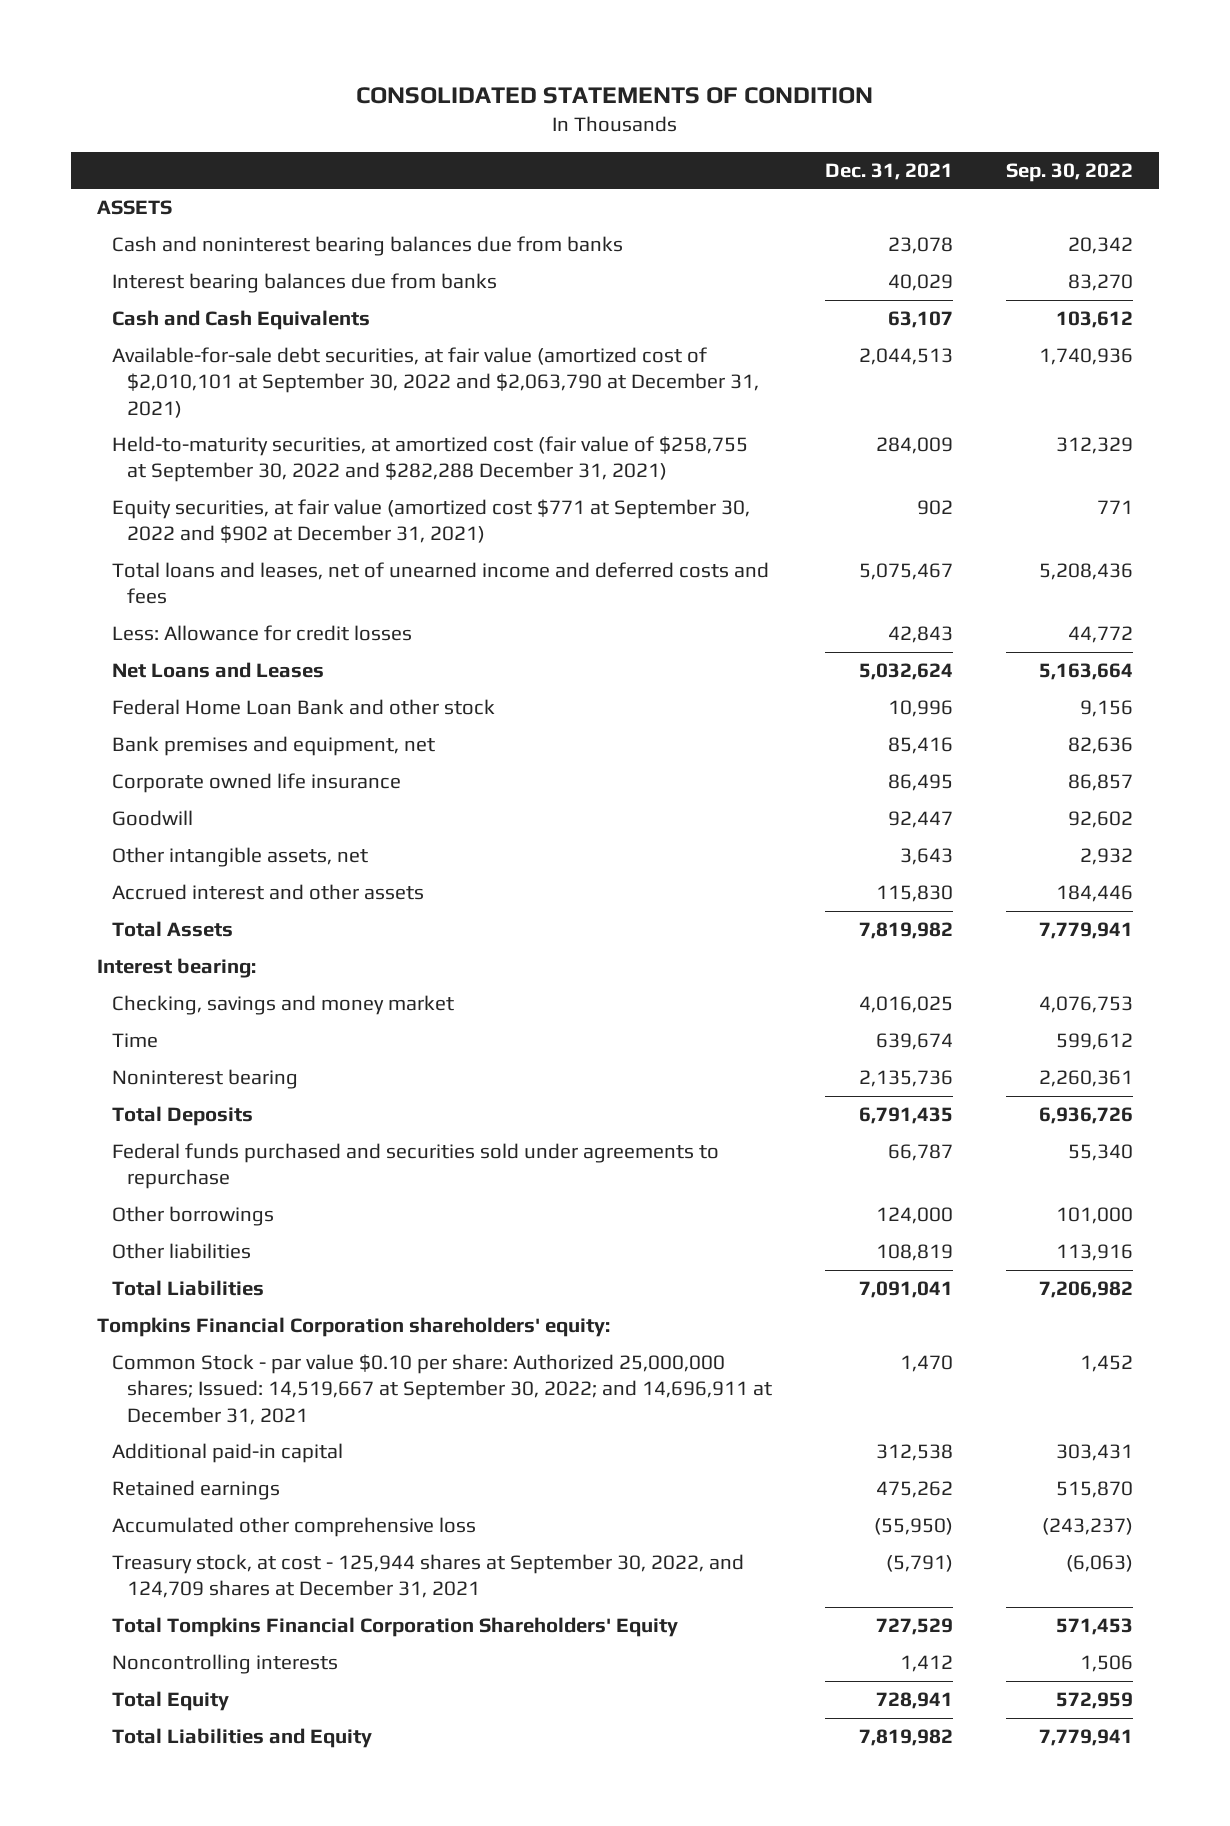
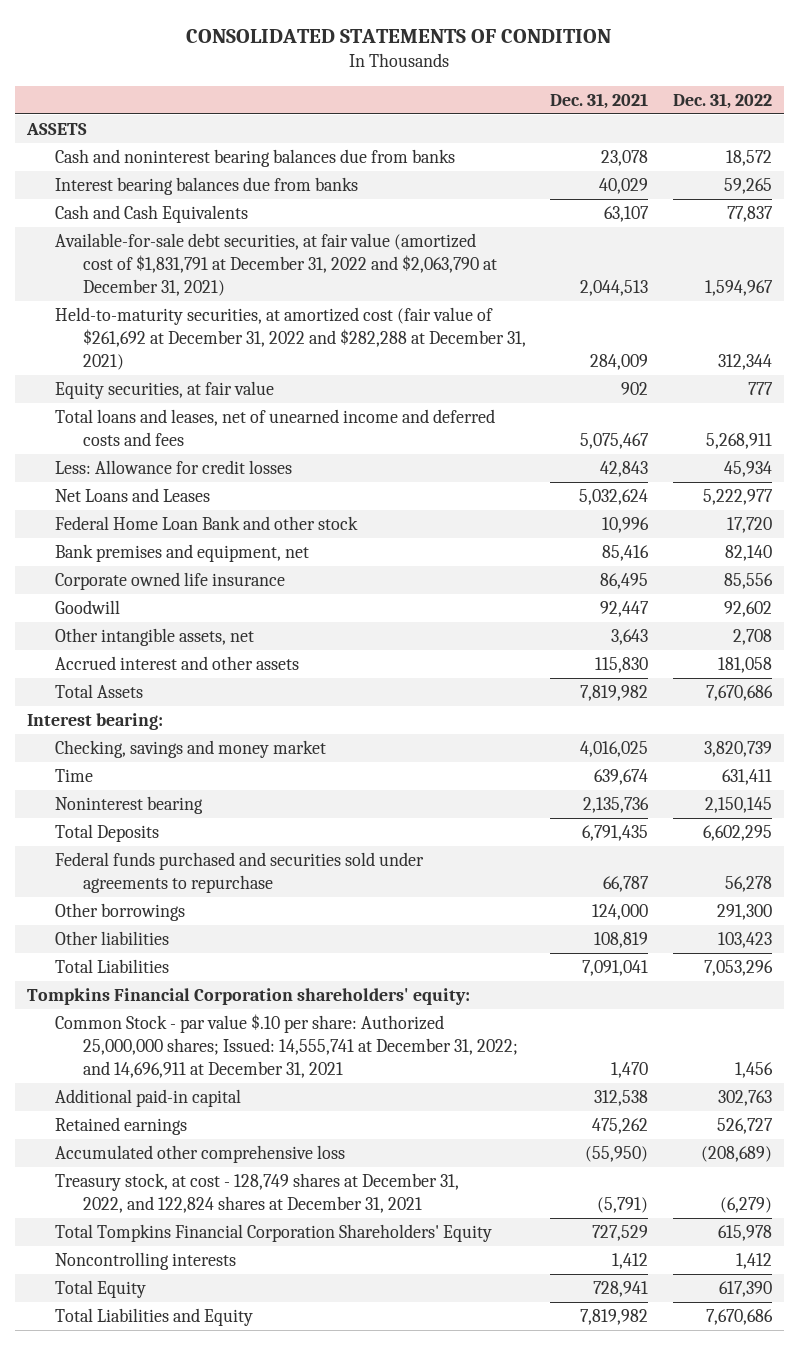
- | Dec. 31, 2021 | Sep. 30, 2022
+ | Dec. 31, 2021 | Dec. 31, 2022
- Available-for-sale debt securities, at fair value (amortized cost of $2,010,101 at September 30, 2022 and $2,063,790 at December 31, 2021) | 2,044,513 | 1,740,936
- Held-to-maturity securities, at amortized cost (fair value of $258,755 at September 30, 2022 and $282,288 December 31, 2021) | 284,009 | 312,329
- Equity securities, at fair value (amortized cost $771 at September 30, 2022 and $902 at December 31, 2021) | 902 | 771
+ Available-for-sale debt securities, at fair value (amortized cost of $1,831,791 at December 31, 2022 and $2,063,790 at December 31, 2021) | 2,044,513 | 1,594,967
+ Held-to-maturity securities, at amortized cost (fair value of $261,692 at December 31, 2022 and $282,288 at December 31, 2021) | 284,009 | 312,344
+ Equity securities, at fair value | 902 | 777
- Common Stock - par value $0.10 per share: Authorized 25,000,000 shares; Issued: 14,519,667 at September 30, 2022; and 14,696,911 at December 31, 2021 | 1,470 | 1,452
+ Common Stock - par value $.10 per share: Authorized 25,000,000 shares; Issued: 14,555,741 at December 31, 2022; and 14,696,911 at December 31, 2021 | 1,470 | 1,456
- Treasury stock, at cost - 125,944 shares at September 30, 2022, and 124,709 shares at December 31, 2021 | (5,791) | (6,063)
+ Treasury stock, at cost - 128,749 shares at December 31, 2022, and 122,824 shares at December 31, 2021 | (5,791) | (6,279)

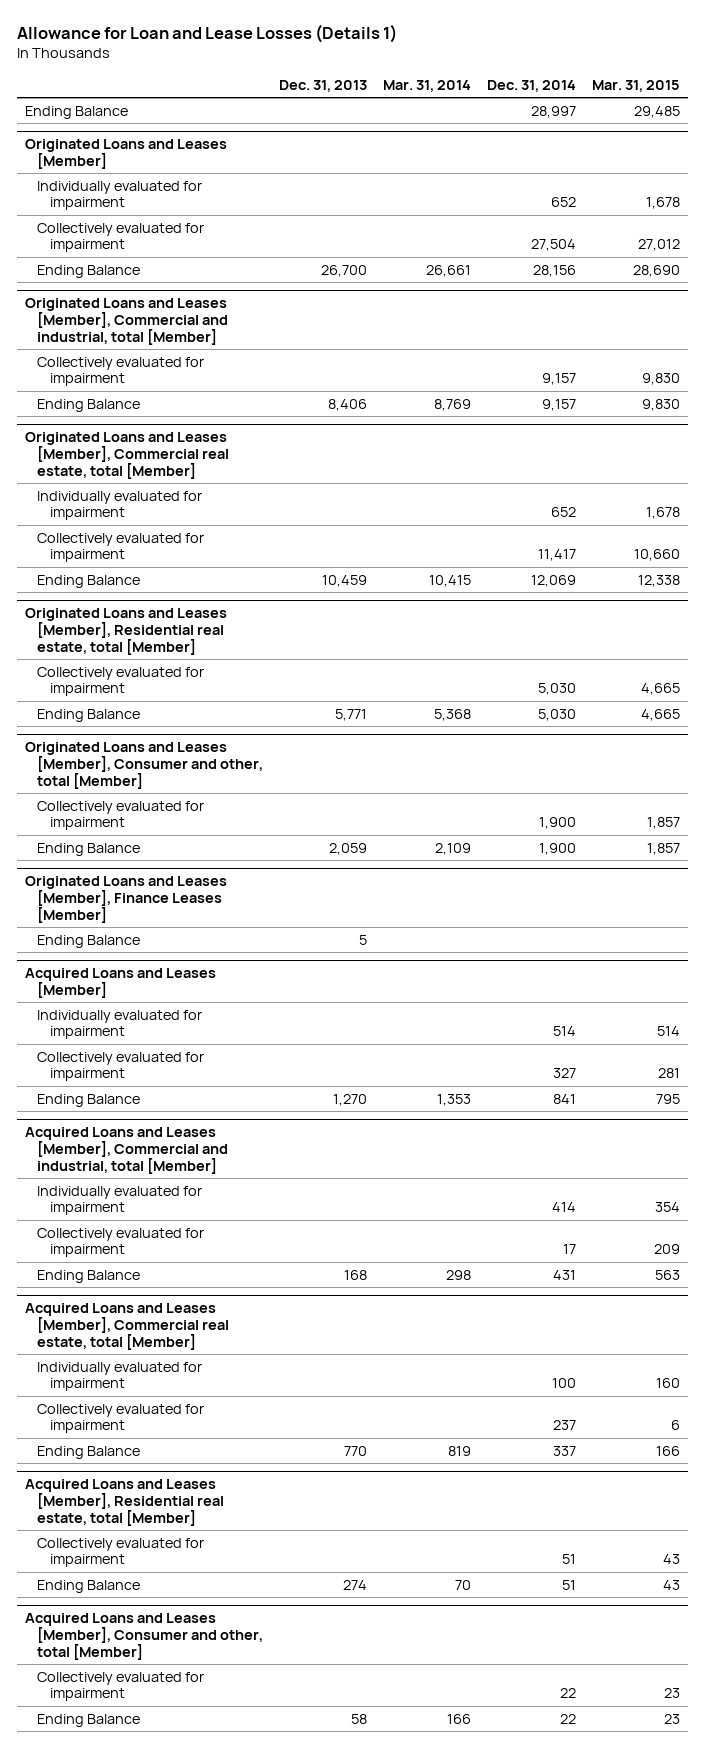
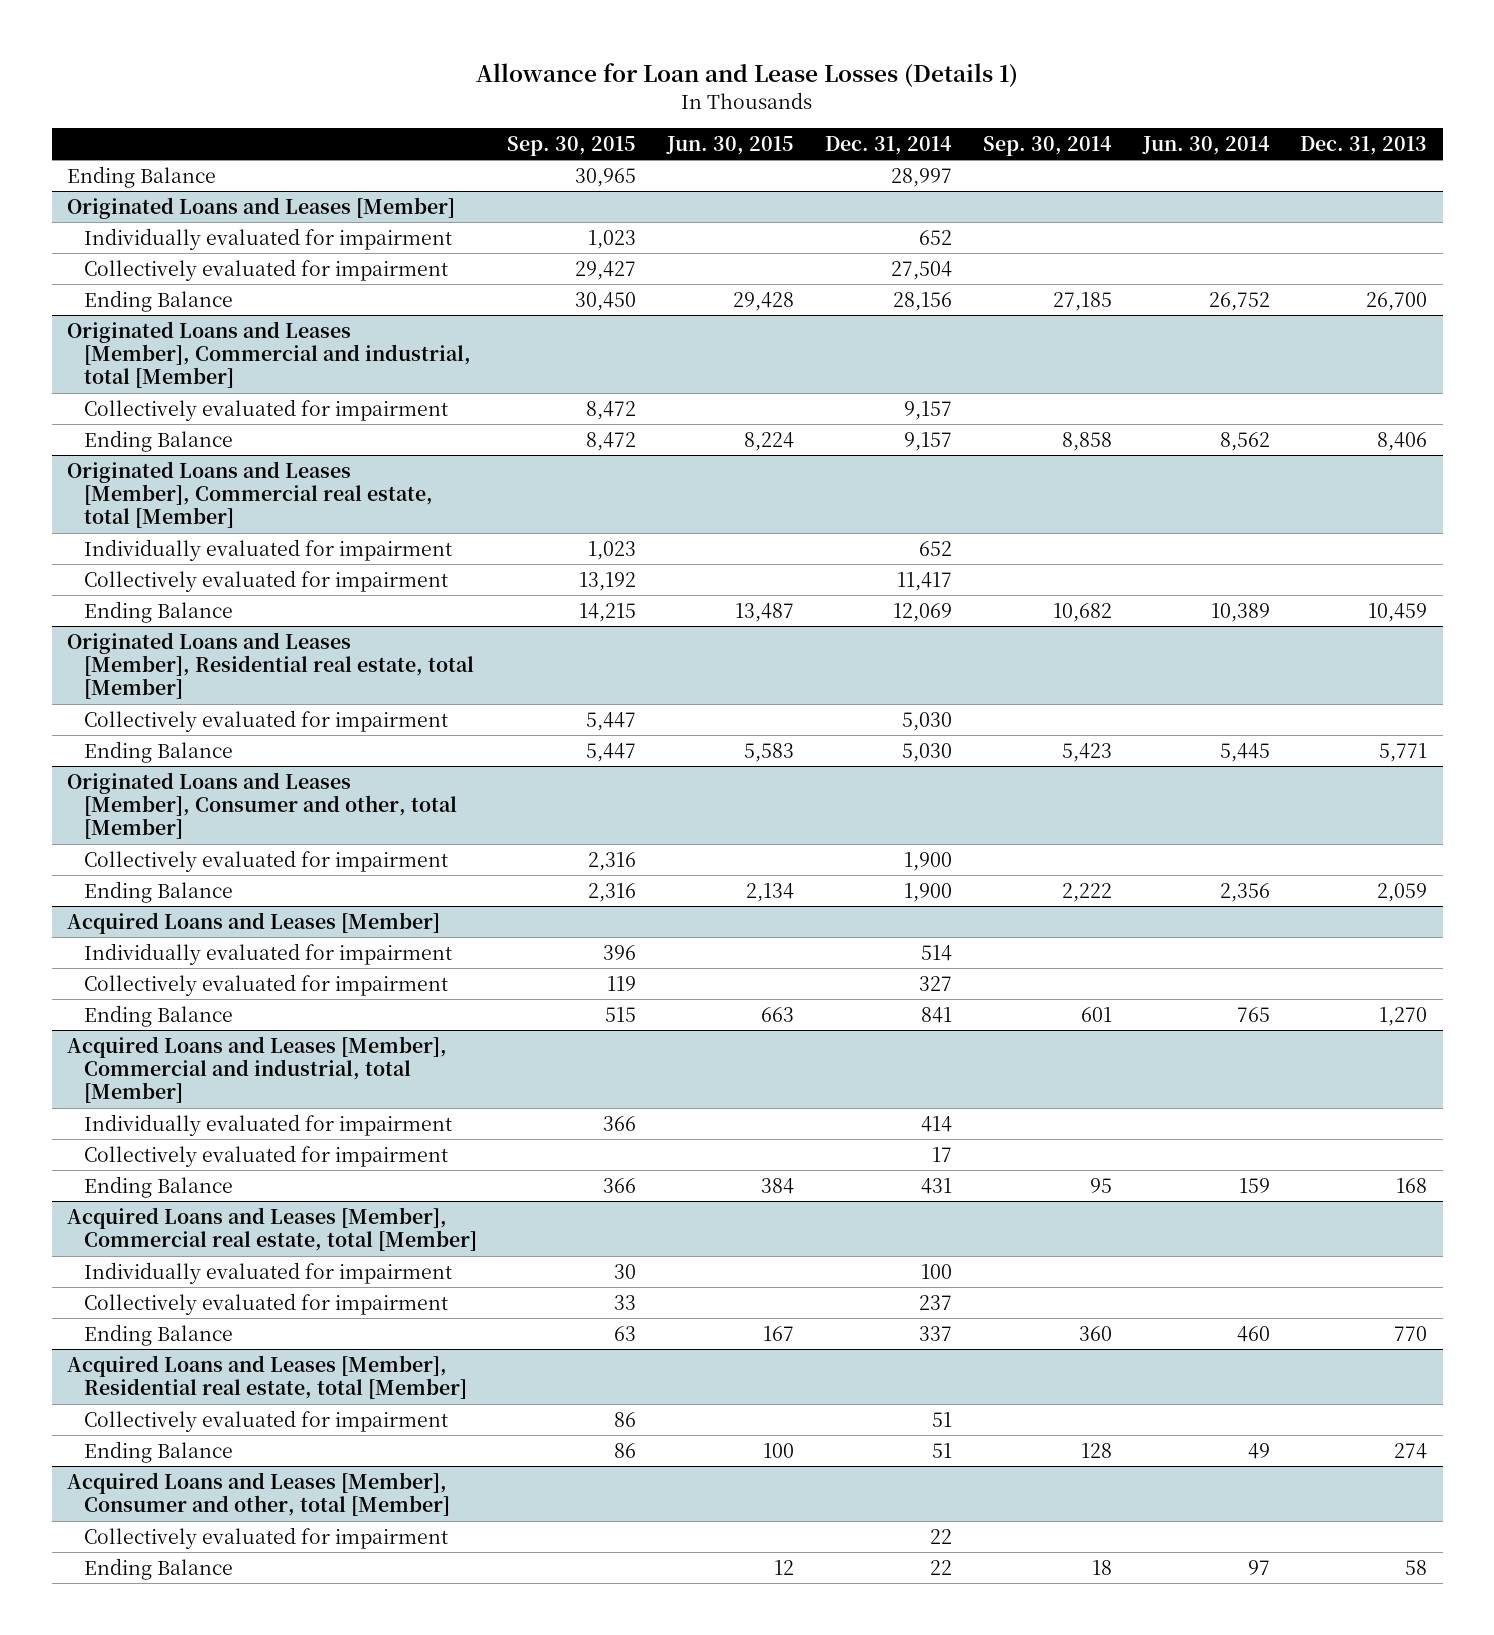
- | Dec. 31, 2013 | Mar. 31, 2014 | Dec. 31, 2014 | Mar. 31, 2015
+ | Sep. 30, 2015 | Jun. 30, 2015 | Dec. 31, 2014 | Sep. 30, 2014 | Jun. 30, 2014 | Dec. 31, 2013
- Originated Loans and Leases [Member], Finance Leases [Member]
- Ending Balance | 5 | | |

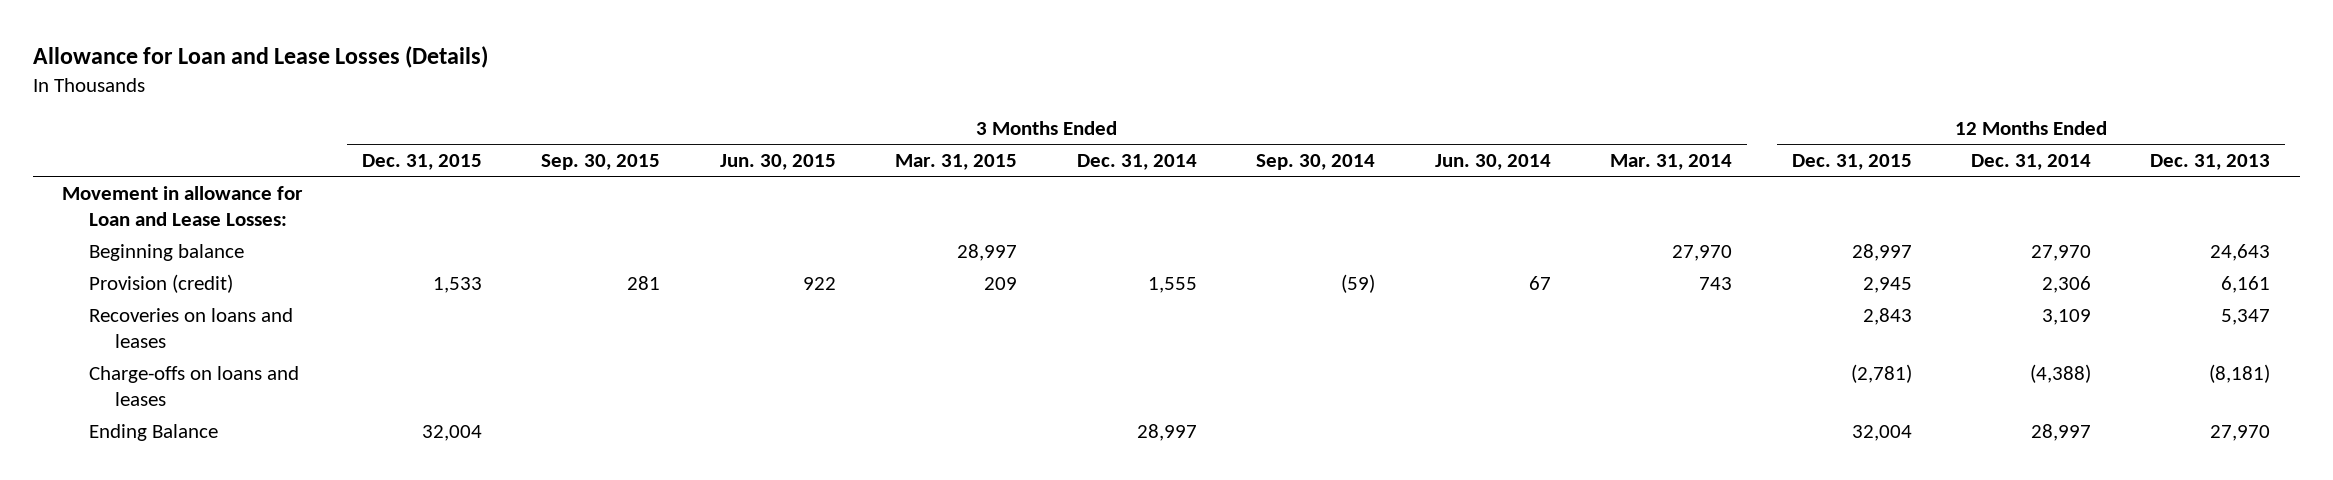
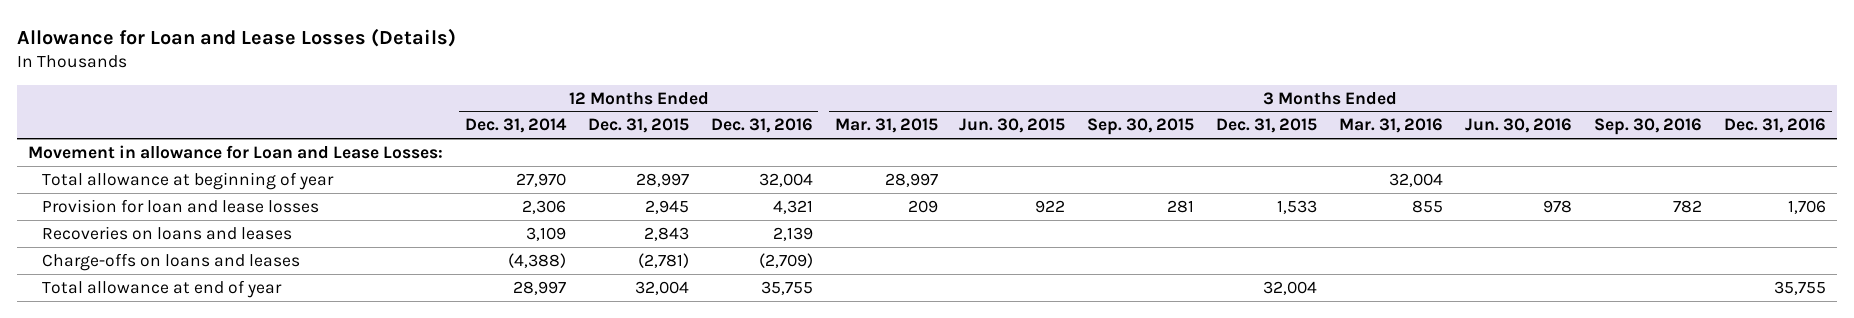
- | 3 Months Ended Dec. 31, 2015 | 3 Months Ended Sep. 30, 2015 | 3 Months Ended Jun. 30, 2015 | 3 Months Ended Mar. 31, 2015 | 3 Months Ended Dec. 31, 2014 | 3 Months Ended Sep. 30, 2014 | 3 Months Ended Jun. 30, 2014 | 3 Months Ended Mar. 31, 2014 | 12 Months Ended Dec. 31, 2015 | 12 Months Ended Dec. 31, 2014 | 12 Months Ended Dec. 31, 2013
+ | 12 Months Ended Dec. 31, 2014 | 12 Months Ended Dec. 31, 2015 | 12 Months Ended Dec. 31, 2016 | 3 Months Ended Mar. 31, 2015 | 3 Months Ended Jun. 30, 2015 | 3 Months Ended Sep. 30, 2015 | 3 Months Ended Dec. 31, 2015 | 3 Months Ended Mar. 31, 2016 | 3 Months Ended Jun. 30, 2016 | 3 Months Ended Sep. 30, 2016 | 3 Months Ended Dec. 31, 2016
- Beginning balance | | | | 28,997 | | | | 27,970 | 28,997 | 27,970 | 24,643
- Provision (credit) | 1,533 | 281 | 922 | 209 | 1,555 | (59) | 67 | 743 | 2,945 | 2,306 | 6,161
+ Total allowance at beginning of year | 27,970 | 28,997 | 32,004 | 28,997 | | | | 32,004 | | |
+ Provision for loan and lease losses | 2,306 | 2,945 | 4,321 | 209 | 922 | 281 | 1,533 | 855 | 978 | 782 | 1,706
- Ending Balance | 32,004 | | | | 28,997 | | | | 32,004 | 28,997 | 27,970
+ Total allowance at end of year | 28,997 | 32,004 | 35,755 | | | | 32,004 | | | | 35,755

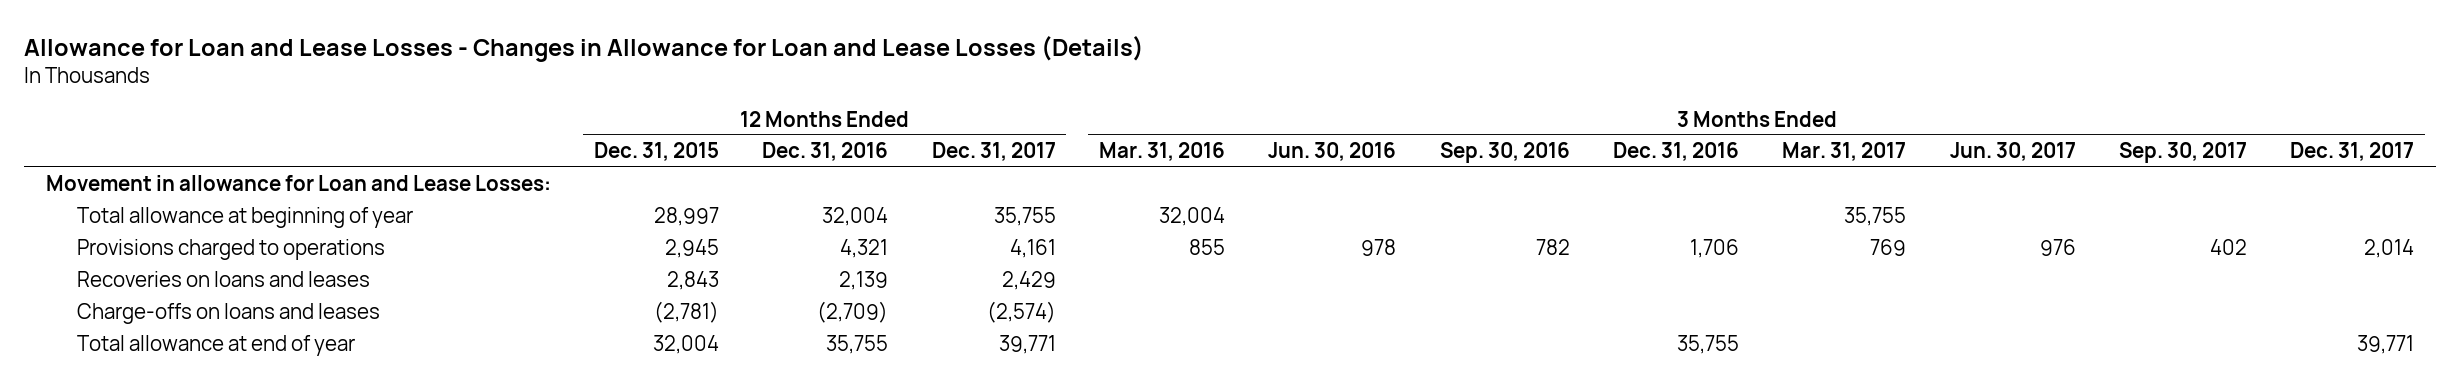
- Allowance for Loan and Lease Losses (Details)
+ Allowance for Loan and Lease Losses - Changes in Allowance for Loan and Lease Losses (Details)
- | 12 Months Ended Dec. 31, 2014 | 12 Months Ended Dec. 31, 2015 | 12 Months Ended Dec. 31, 2016 | 3 Months Ended Mar. 31, 2015 | 3 Months Ended Jun. 30, 2015 | 3 Months Ended Sep. 30, 2015 | 3 Months Ended Dec. 31, 2015 | 3 Months Ended Mar. 31, 2016 | 3 Months Ended Jun. 30, 2016 | 3 Months Ended Sep. 30, 2016 | 3 Months Ended Dec. 31, 2016
+ | 12 Months Ended Dec. 31, 2015 | 12 Months Ended Dec. 31, 2016 | 12 Months Ended Dec. 31, 2017 | 3 Months Ended Mar. 31, 2016 | 3 Months Ended Jun. 30, 2016 | 3 Months Ended Sep. 30, 2016 | 3 Months Ended Dec. 31, 2016 | 3 Months Ended Mar. 31, 2017 | 3 Months Ended Jun. 30, 2017 | 3 Months Ended Sep. 30, 2017 | 3 Months Ended Dec. 31, 2017
- Provision for loan and lease losses | 2,306 | 2,945 | 4,321 | 209 | 922 | 281 | 1,533 | 855 | 978 | 782 | 1,706
+ Provisions charged to operations | 2,945 | 4,321 | 4,161 | 855 | 978 | 782 | 1,706 | 769 | 976 | 402 | 2,014

